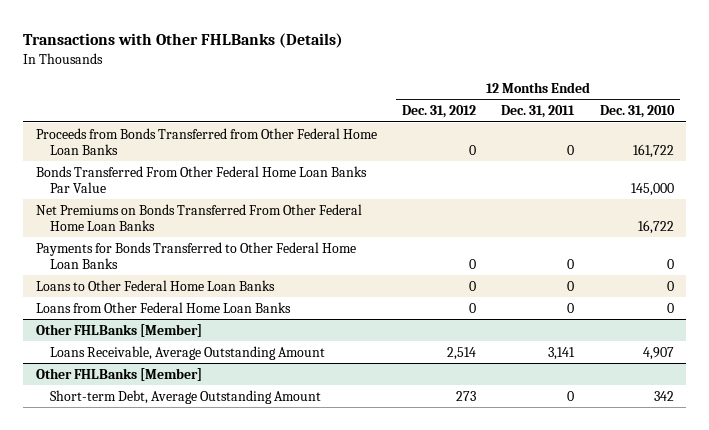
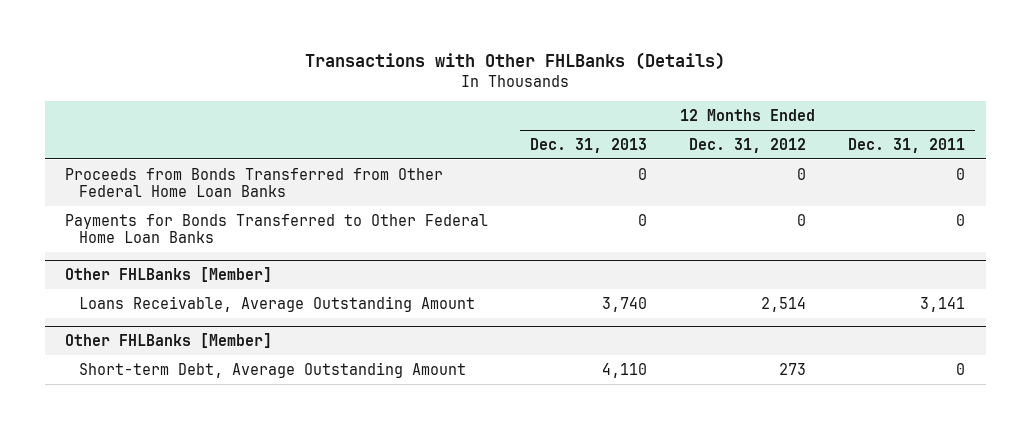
- | 12 Months Ended Dec. 31, 2012 | 12 Months Ended Dec. 31, 2011 | 12 Months Ended Dec. 31, 2010
+ | 12 Months Ended Dec. 31, 2013 | 12 Months Ended Dec. 31, 2012 | 12 Months Ended Dec. 31, 2011
- Bonds Transferred From Other Federal Home Loan Banks Par Value | | | 145,000
- Net Premiums on Bonds Transferred From Other Federal Home Loan Banks | | | 16,722
- Loans to Other Federal Home Loan Banks | 0 | 0 | 0
- Loans from Other Federal Home Loan Banks | 0 | 0 | 0

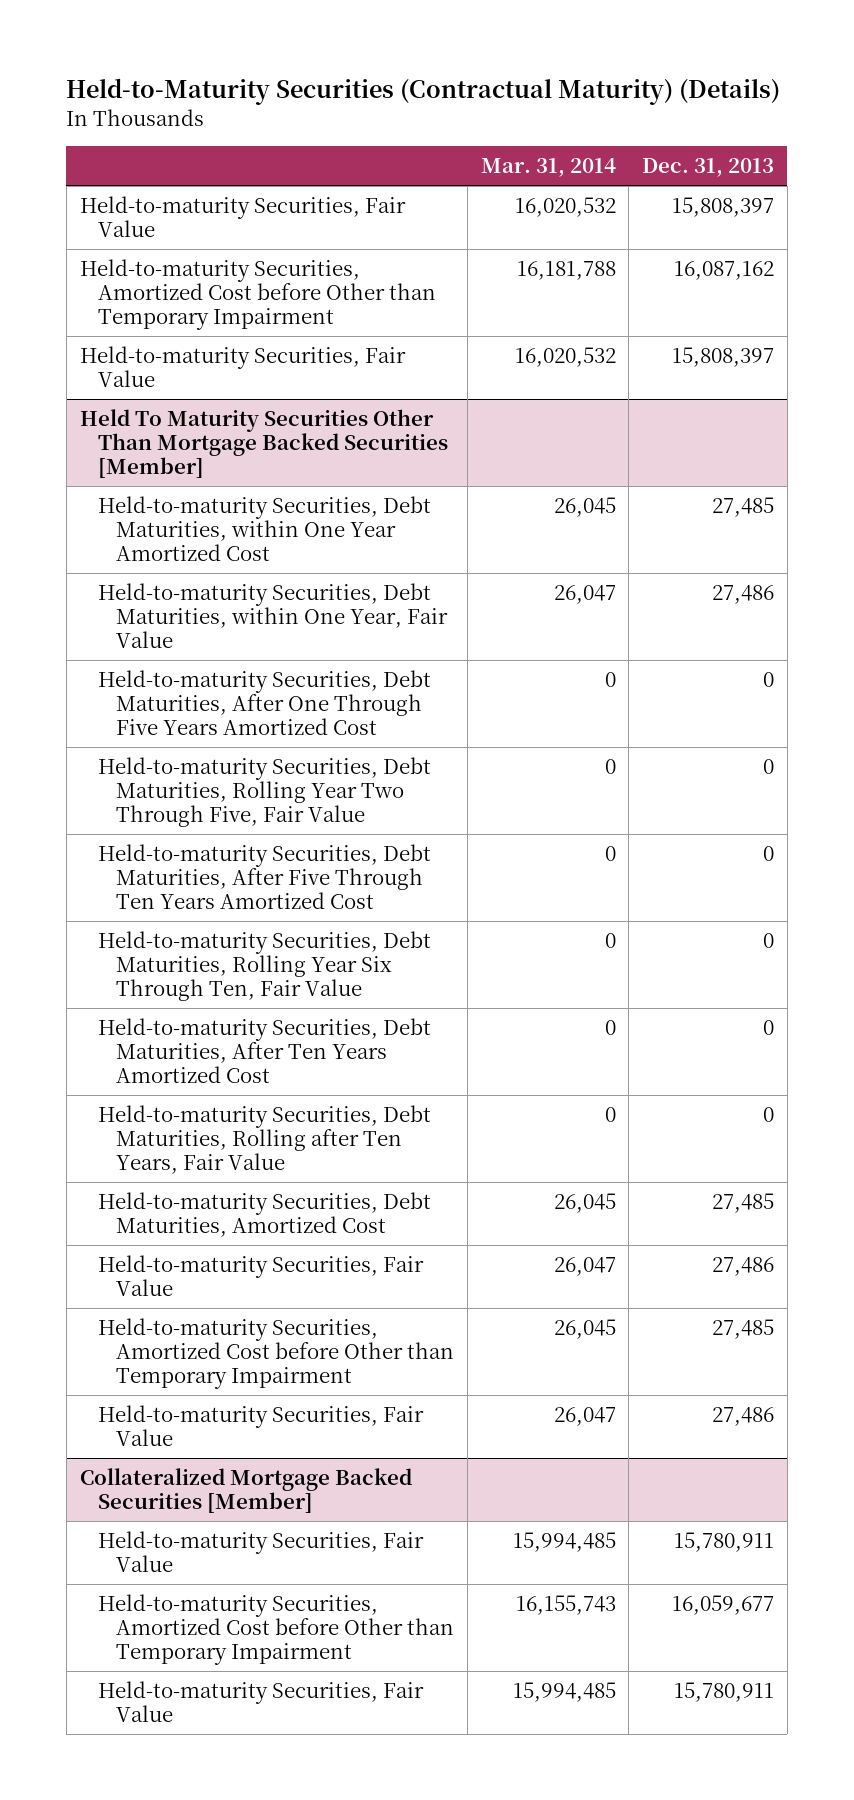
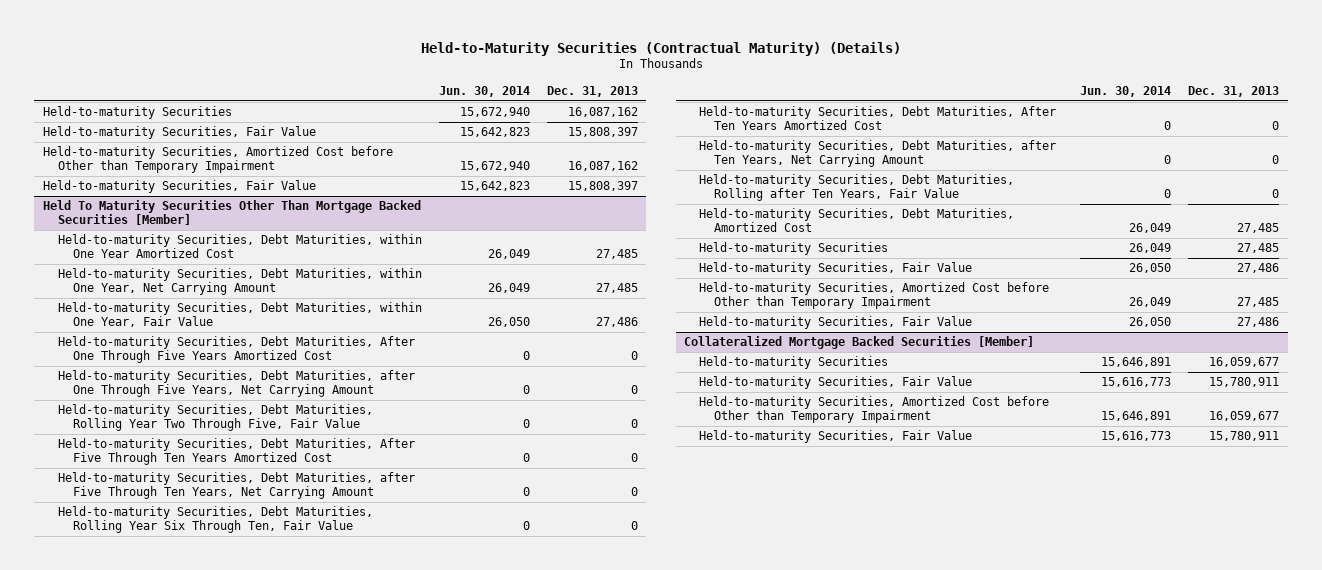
- | Mar. 31, 2014 | Dec. 31, 2013
+ | Jun. 30, 2014 | Dec. 31, 2013
+ Held-to-maturity Securities | 15,672,940 | 16,087,162
@ Held To Maturity Securities Other Than Mortgage Backed Securities [Member]
+ Held-to-maturity Securities, Debt Maturities, within One Year, Net Carrying Amount | 26,049 | 27,485
+ Held-to-maturity Securities, Debt Maturities, after One Through Five Years, Net Carrying Amount | 0 | 0
+ Held-to-maturity Securities, Debt Maturities, after Five Through Ten Years, Net Carrying Amount | 0 | 0
+ Held-to-maturity Securities, Debt Maturities, after Ten Years, Net Carrying Amount | 0 | 0
+ Held-to-maturity Securities | 26,049 | 27,485
@ Collateralized Mortgage Backed Securities [Member]
+ Held-to-maturity Securities | 15,646,891 | 16,059,677

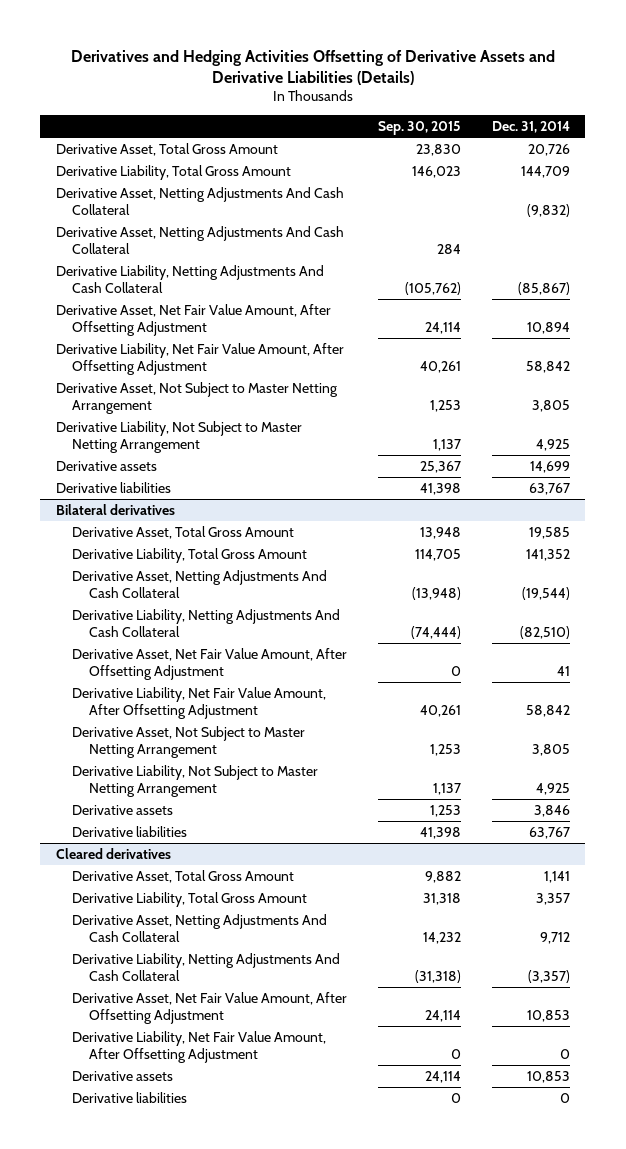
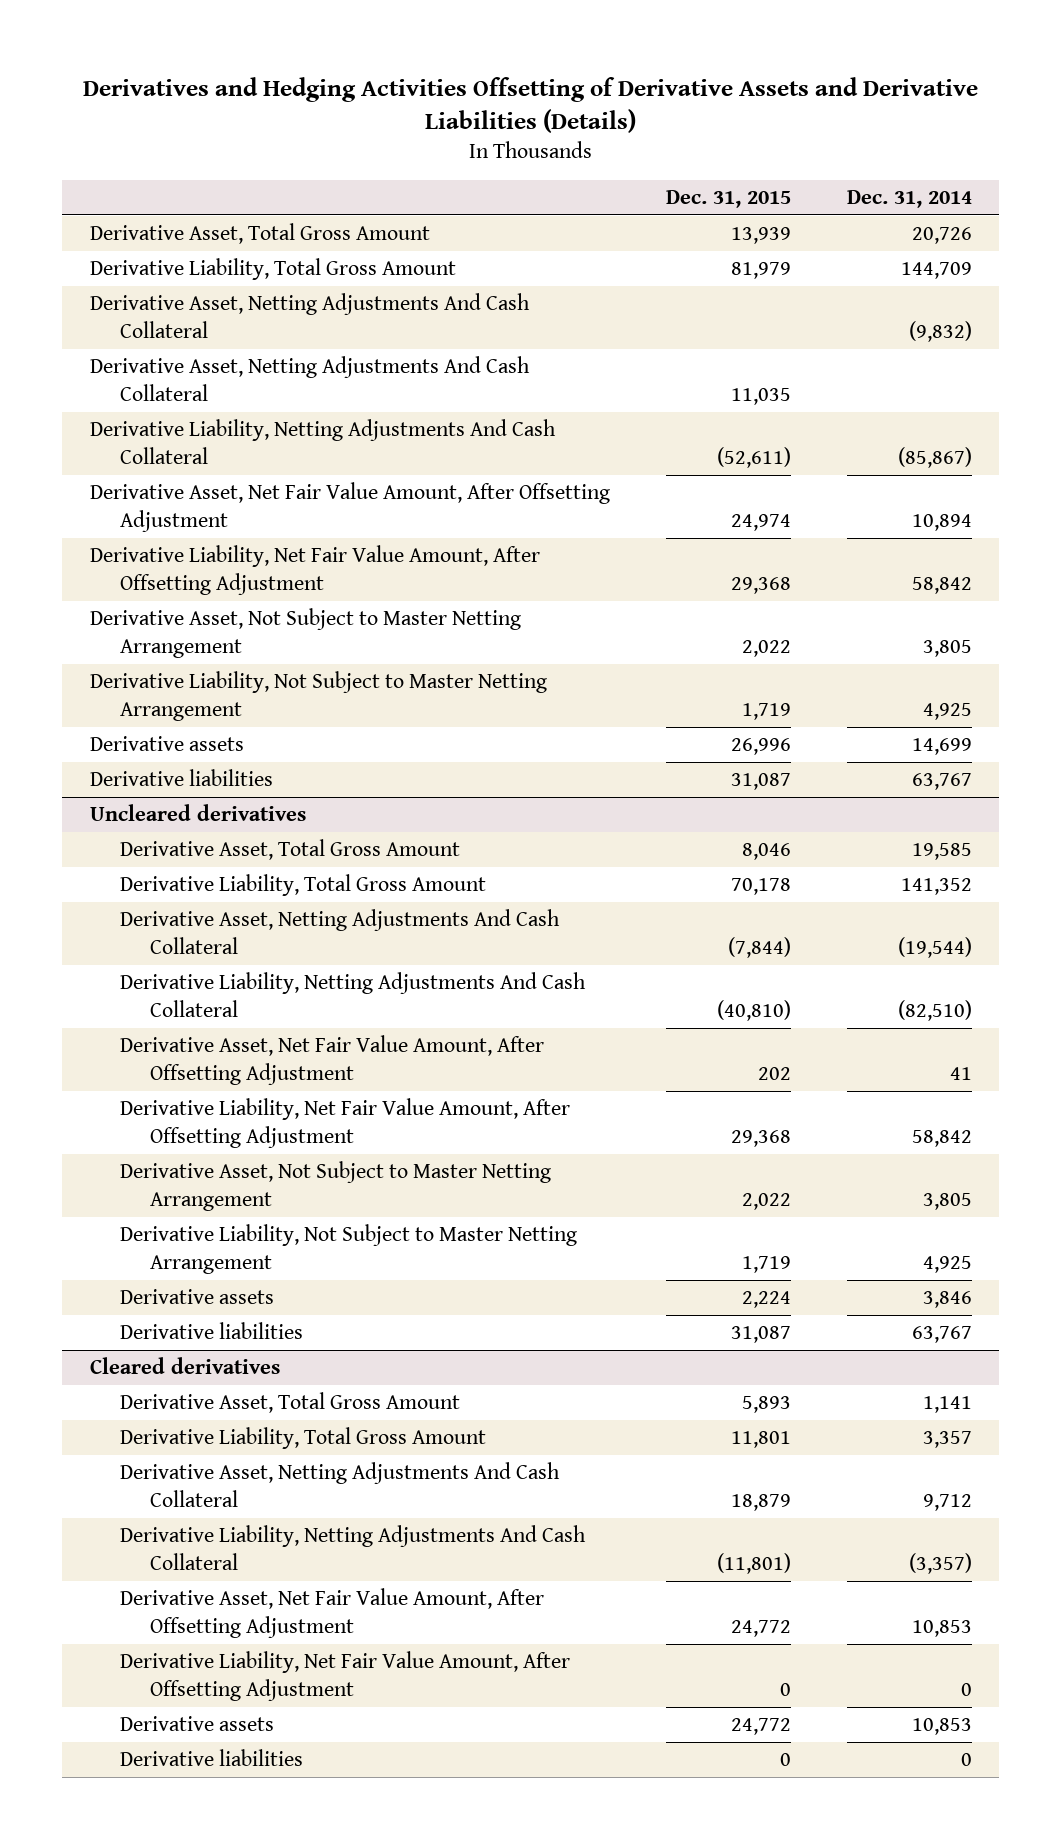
- | Sep. 30, 2015 | Dec. 31, 2014
+ | Dec. 31, 2015 | Dec. 31, 2014
- Bilateral derivatives
+ Uncleared derivatives

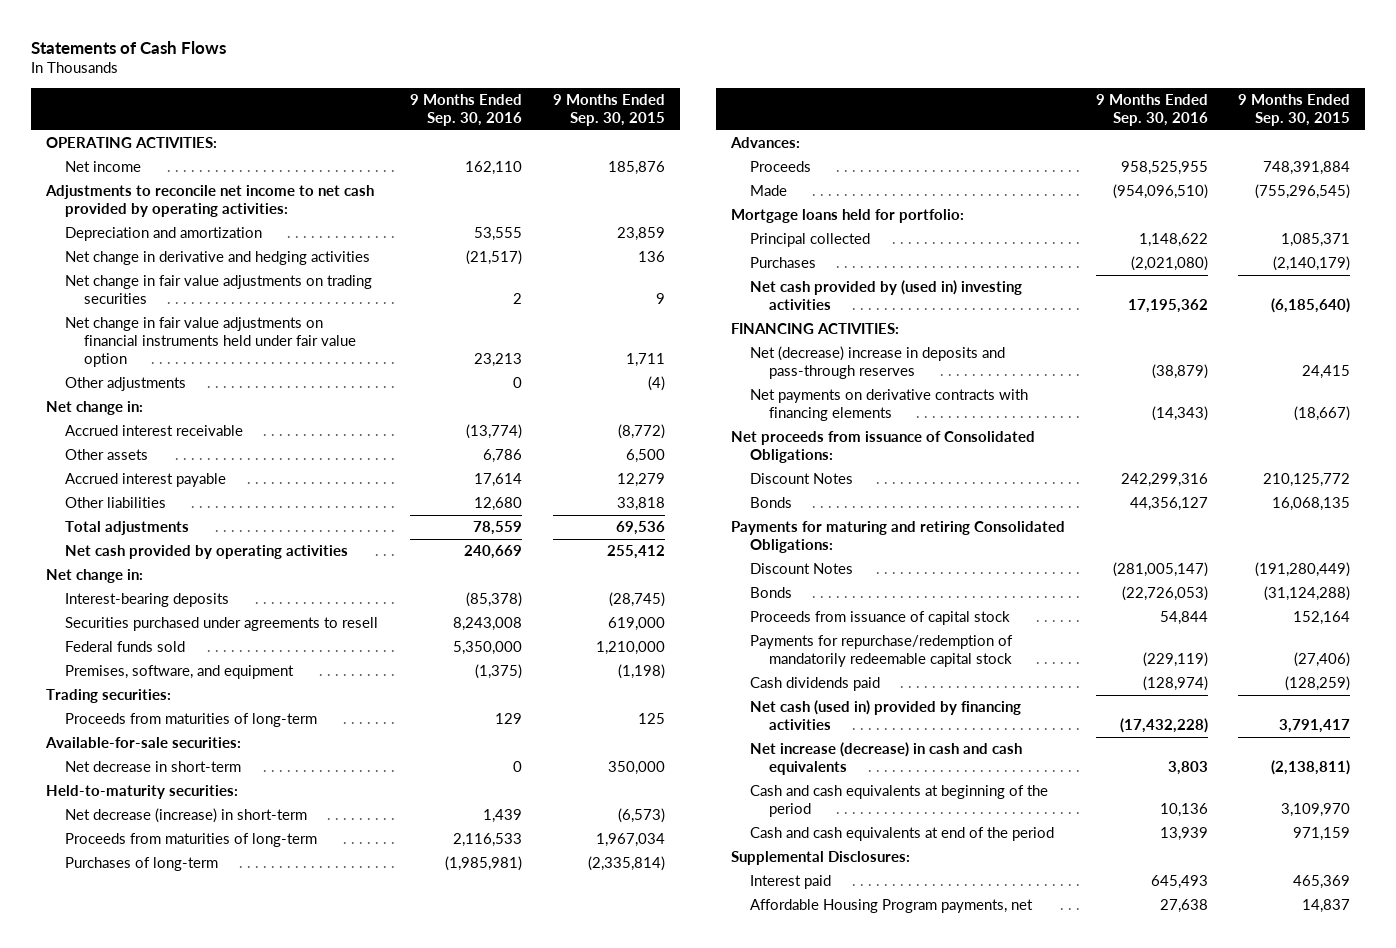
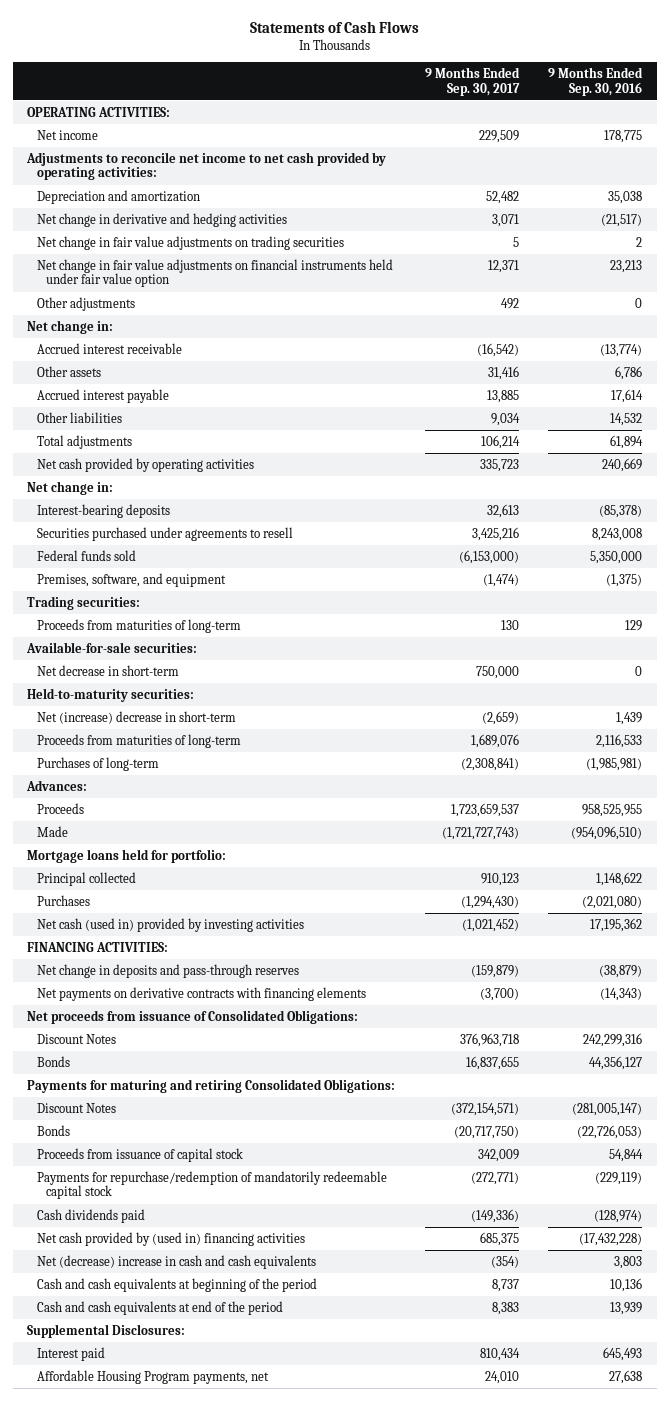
- | 9 Months Ended Sep. 30, 2016 | 9 Months Ended Sep. 30, 2015
+ | 9 Months Ended Sep. 30, 2017 | 9 Months Ended Sep. 30, 2016
- Net income | 162,110 | 185,876
+ Net income | 229,509 | 178,775
- Depreciation and amortization | 53,555 | 23,859
+ Depreciation and amortization | 52,482 | 35,038
- Other liabilities | 12,680 | 33,818
- Total adjustments | 78,559 | 69,536
+ Other liabilities | 9,034 | 14,532
+ Total adjustments | 106,214 | 61,894
- Net decrease (increase) in short-term | 1,439 | (6,573)
+ Net (increase) decrease in short-term | (2,659) | 1,439
- Net cash provided by (used in) investing activities | 17,195,362 | (6,185,640)
+ Net cash (used in) provided by investing activities | (1,021,452) | 17,195,362
- Net (decrease) increase in deposits and pass-through reserves | (38,879) | 24,415
+ Net change in deposits and pass-through reserves | (159,879) | (38,879)
- Net cash (used in) provided by financing activities | (17,432,228) | 3,791,417
- Net increase (decrease) in cash and cash equivalents | 3,803 | (2,138,811)
+ Net cash provided by (used in) financing activities | 685,375 | (17,432,228)
+ Net (decrease) increase in cash and cash equivalents | (354) | 3,803

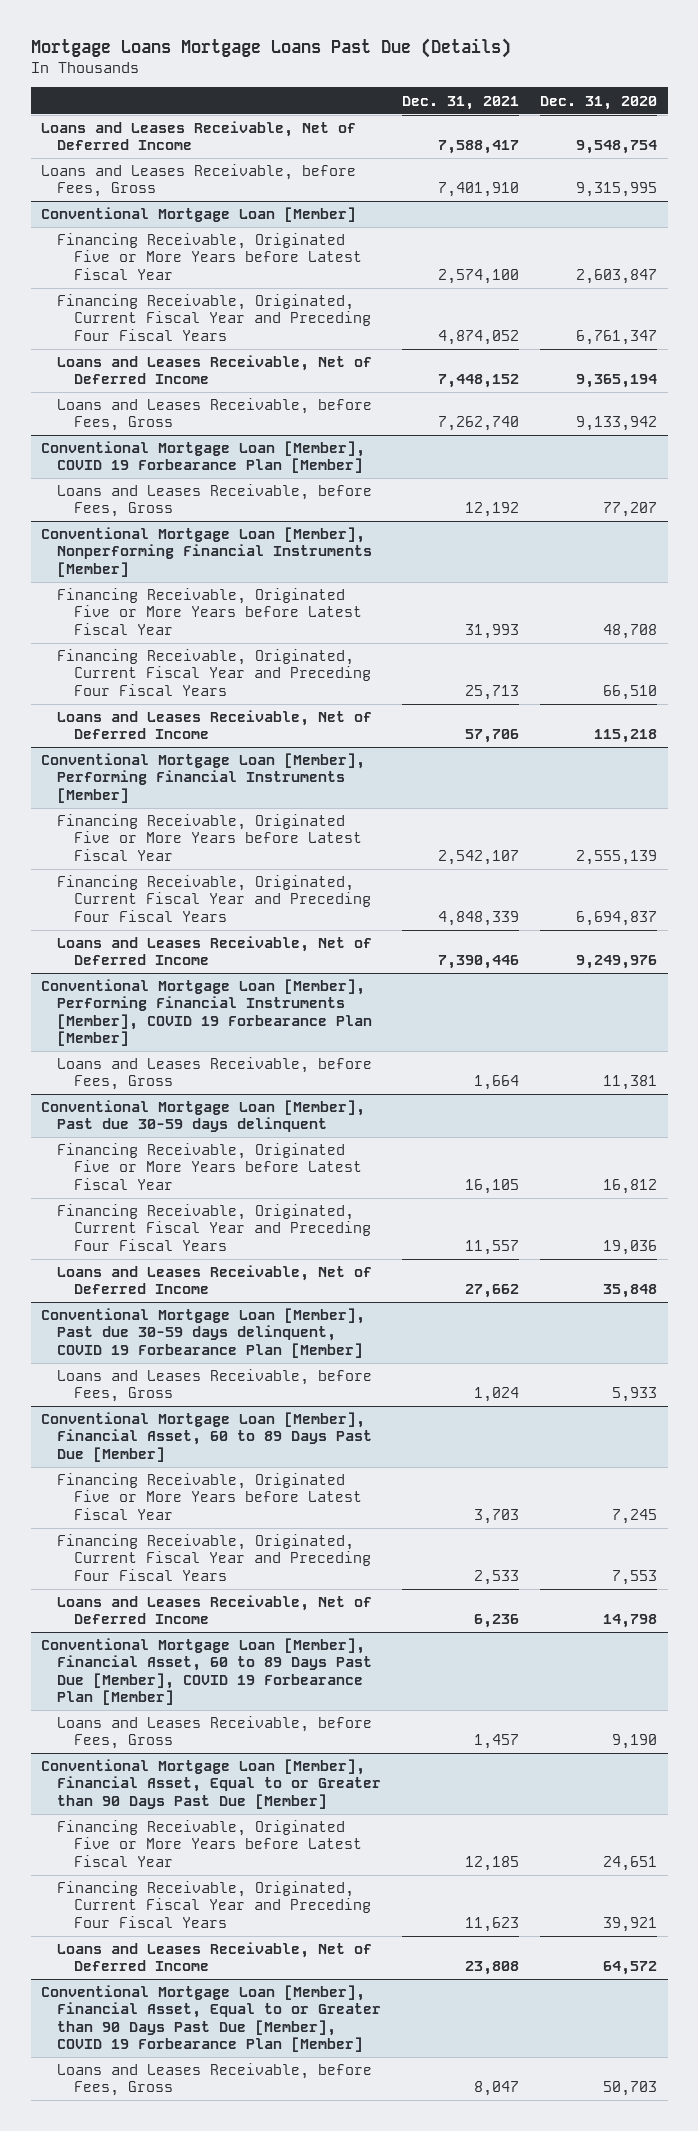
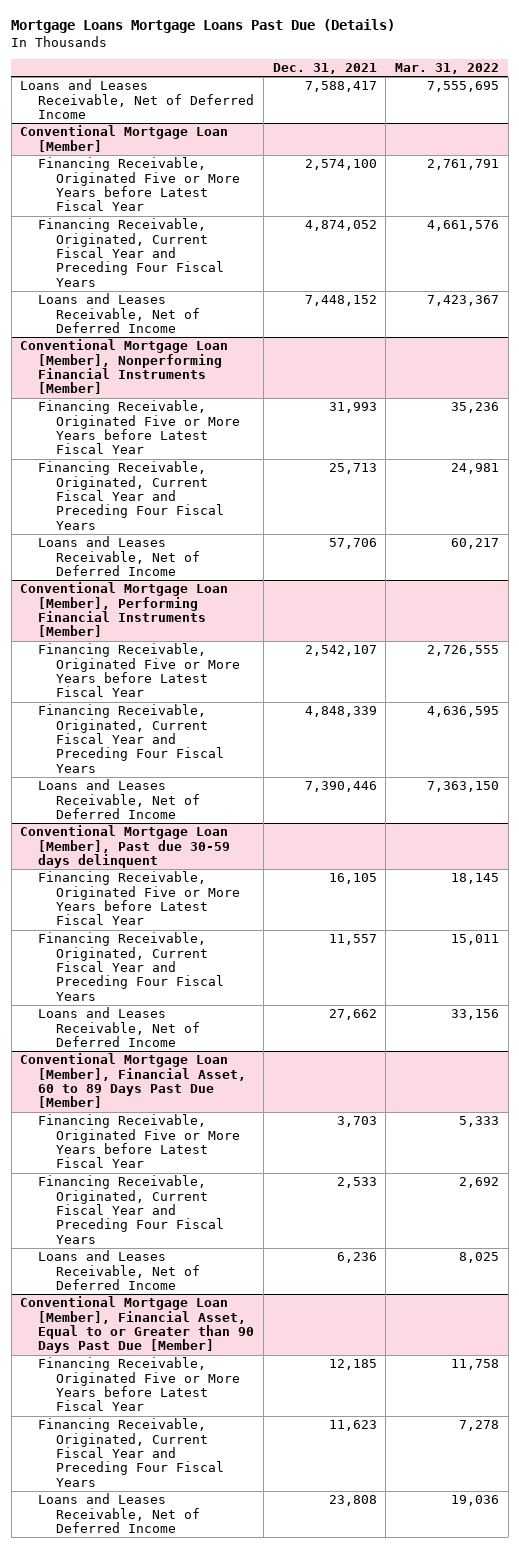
- | Dec. 31, 2021 | Dec. 31, 2020
+ | Dec. 31, 2021 | Mar. 31, 2022
- Loans and Leases Receivable, before Fees, Gross | 7,401,910 | 9,315,995
@ Conventional Mortgage Loan [Member]
- Loans and Leases Receivable, before Fees, Gross | 7,262,740 | 9,133,942
- Conventional Mortgage Loan [Member], COVID 19 Forbearance Plan [Member]
- Loans and Leases Receivable, before Fees, Gross | 12,192 | 77,207
- Conventional Mortgage Loan [Member], Performing Financial Instruments [Member], COVID 19 Forbearance Plan [Member]
- Loans and Leases Receivable, before Fees, Gross | 1,664 | 11,381
- Conventional Mortgage Loan [Member], Past due 30-59 days delinquent, COVID 19 Forbearance Plan [Member]
- Loans and Leases Receivable, before Fees, Gross | 1,024 | 5,933
- Conventional Mortgage Loan [Member], Financial Asset, 60 to 89 Days Past Due [Member], COVID 19 Forbearance Plan [Member]
- Loans and Leases Receivable, before Fees, Gross | 1,457 | 9,190
- Conventional Mortgage Loan [Member], Financial Asset, Equal to or Greater than 90 Days Past Due [Member], COVID 19 Forbearance Plan [Member]
- Loans and Leases Receivable, before Fees, Gross | 8,047 | 50,703

